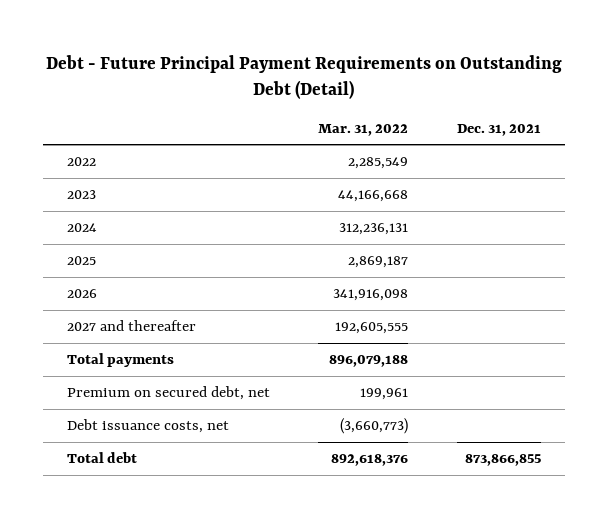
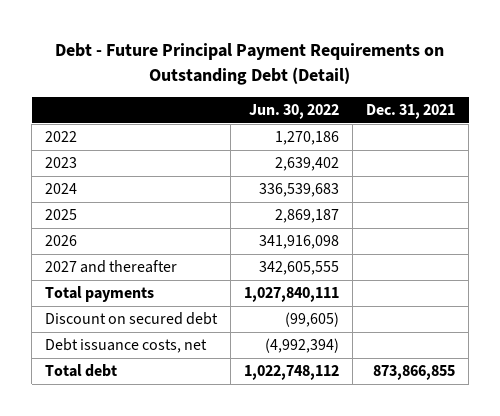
- | Mar. 31, 2022 | Dec. 31, 2021
+ | Jun. 30, 2022 | Dec. 31, 2021
- Premium on secured debt, net | 199,961 |
+ Discount on secured debt | (99,605) |

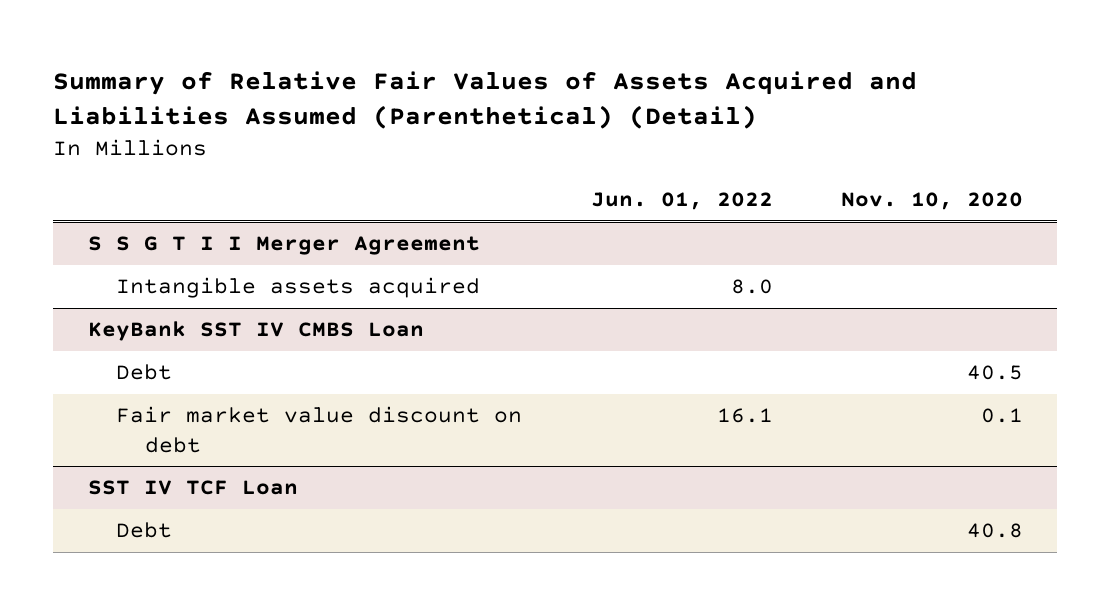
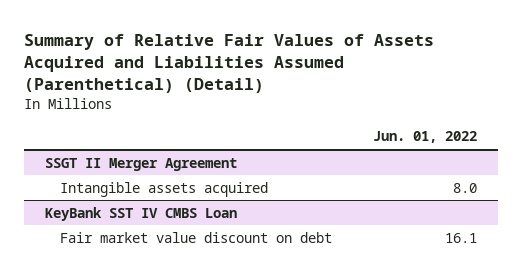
- | Jun. 01, 2022 | Nov. 10, 2020
+ | Jun. 01, 2022
- S S G T I I Merger Agreement
+ SSGT II Merger Agreement
@ KeyBank SST IV CMBS Loan
- Debt | | 40.5
- SST IV TCF Loan
- Debt | | 40.8

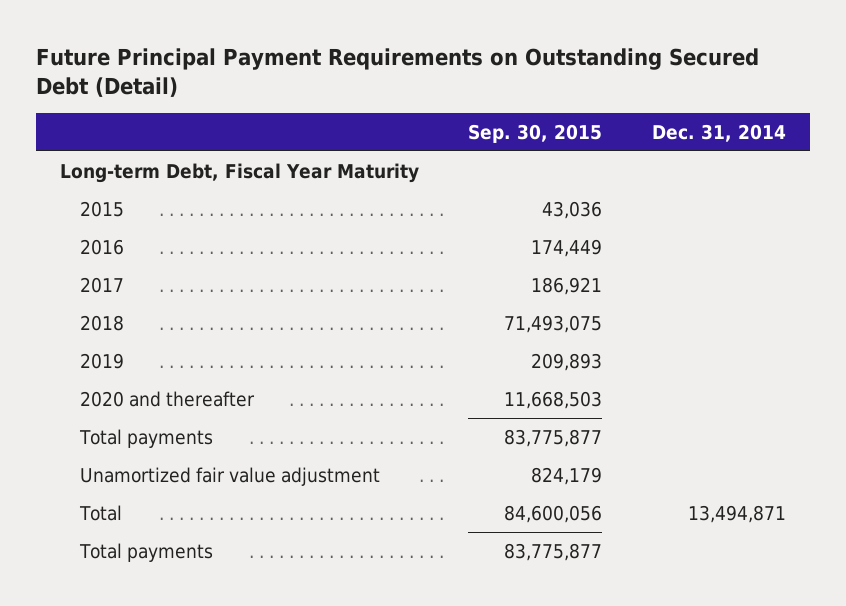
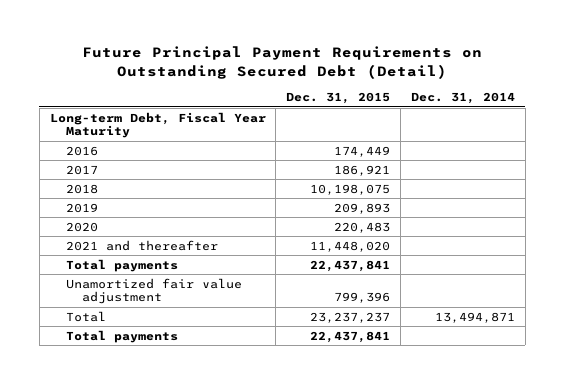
- | Sep. 30, 2015 | Dec. 31, 2014
+ | Dec. 31, 2015 | Dec. 31, 2014
- 2015 | 43,036 |
- 2020 and thereafter | 11,668,503 |
+ 2020 | 220,483 |
+ 2021 and thereafter | 11,448,020 |

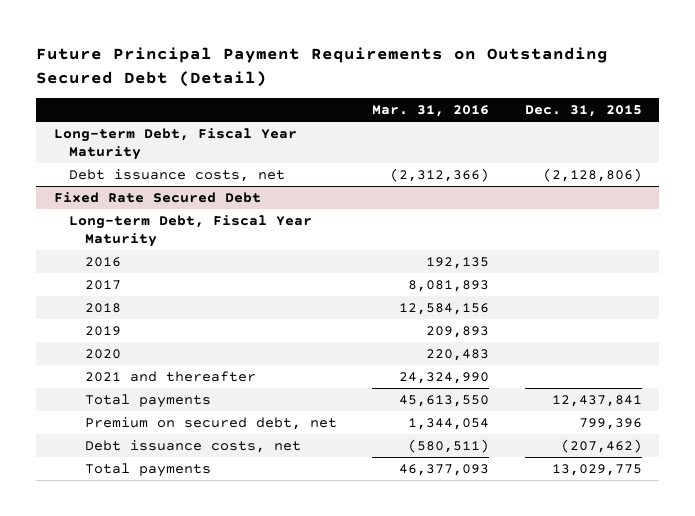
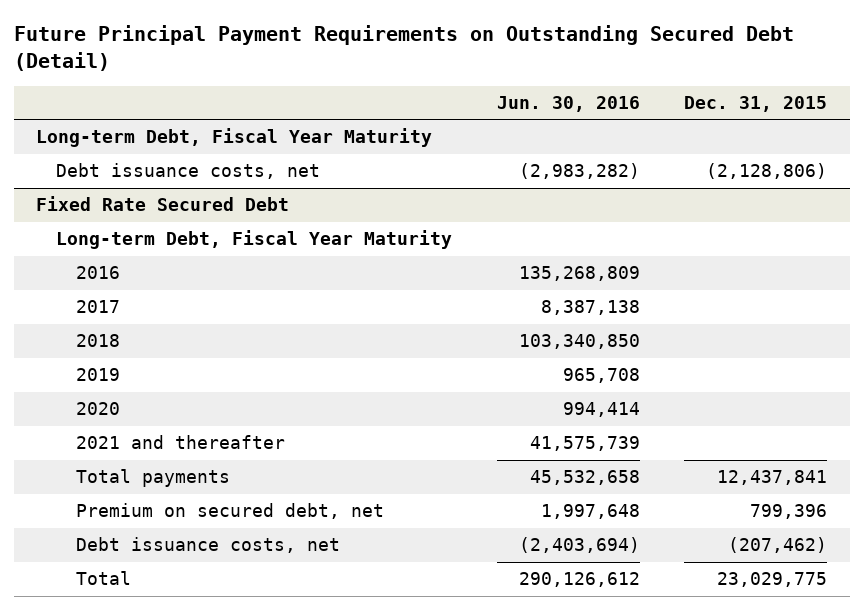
- | Mar. 31, 2016 | Dec. 31, 2015
+ | Jun. 30, 2016 | Dec. 31, 2015
@ Fixed Rate Secured Debt
- Total payments | 46,377,093 | 13,029,775
+ Total | 290,126,612 | 23,029,775

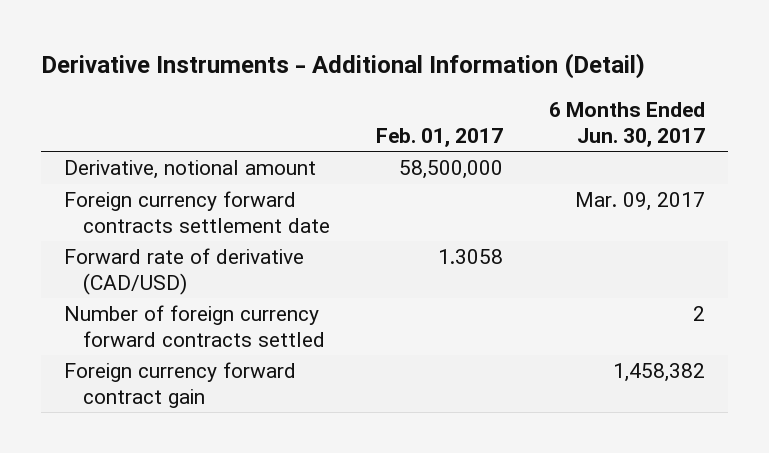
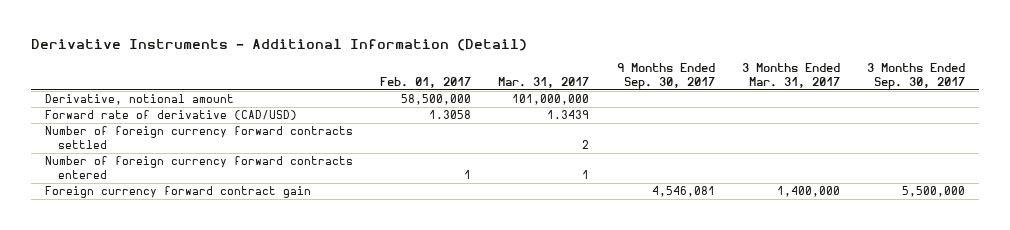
- | Feb. 01, 2017 | 6 Months Ended Jun. 30, 2017
+ | Feb. 01, 2017 | Mar. 31, 2017 | 9 Months Ended Sep. 30, 2017 | 3 Months Ended Mar. 31, 2017 | 3 Months Ended Sep. 30, 2017
- Foreign currency forward contracts settlement date | | Mar. 09, 2017
+ Number of foreign currency forward contracts entered | 1 | 1 | | |

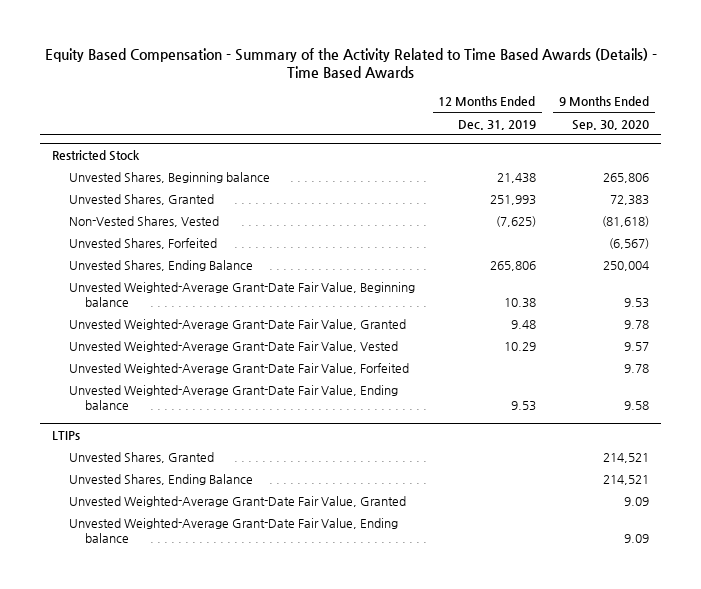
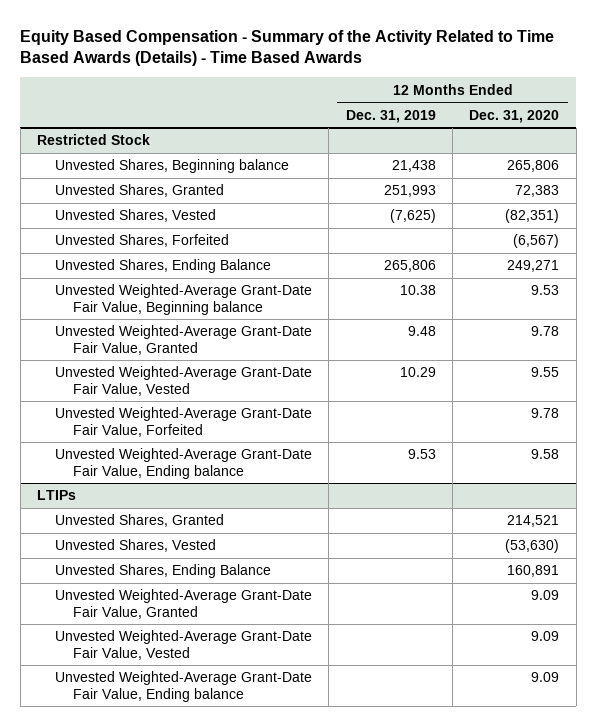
- | 12 Months Ended Dec. 31, 2019 | 9 Months Ended Sep. 30, 2020
+ | 12 Months Ended Dec. 31, 2019 | 12 Months Ended Dec. 31, 2020
@ Restricted Stock
- Non-Vested Shares, Vested | (7,625) | (81,618)
+ Unvested Shares, Vested | (7,625) | (82,351)
@ LTIPs
+ Unvested Shares, Vested | | (53,630)
+ Unvested Weighted-Average Grant-Date Fair Value, Vested | | 9.09

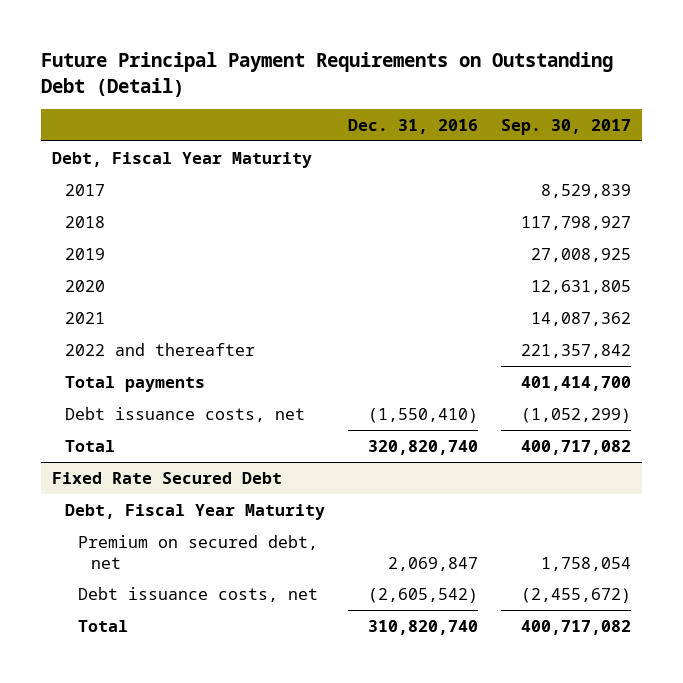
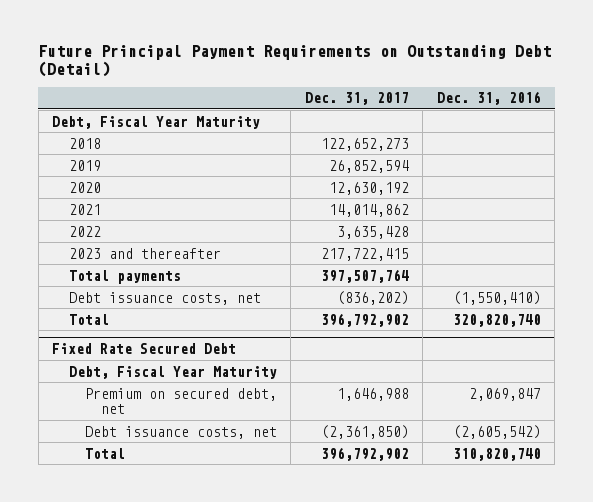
- | Dec. 31, 2016 | Sep. 30, 2017
+ | Dec. 31, 2017 | Dec. 31, 2016
- 2017 | | 8,529,839
- 2022 and thereafter | | 221,357,842
+ 2022 | 3,635,428 |
+ 2023 and thereafter | 217,722,415 |

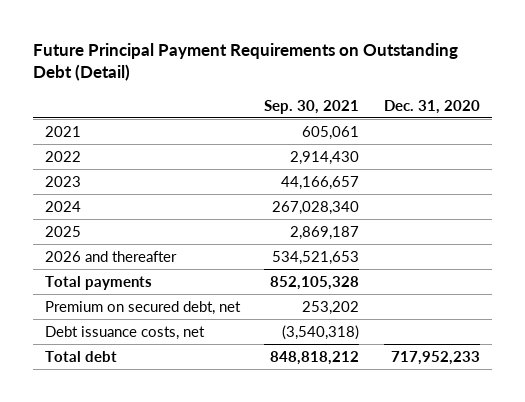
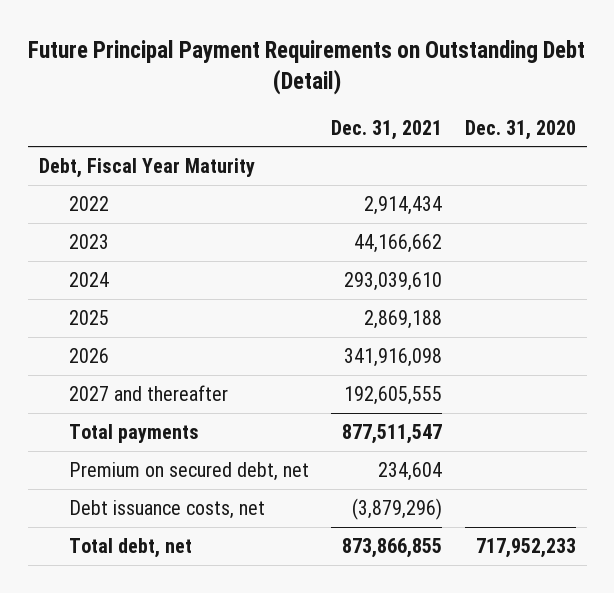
- | Sep. 30, 2021 | Dec. 31, 2020
+ | Dec. 31, 2021 | Dec. 31, 2020
- 2021 | 605,061 |
+ Debt, Fiscal Year Maturity
- 2026 and thereafter | 534,521,653 |
+ 2026 | 341,916,098 |
+ 2027 and thereafter | 192,605,555 |
- Total debt | 848,818,212 | 717,952,233
+ Total debt, net | 873,866,855 | 717,952,233

